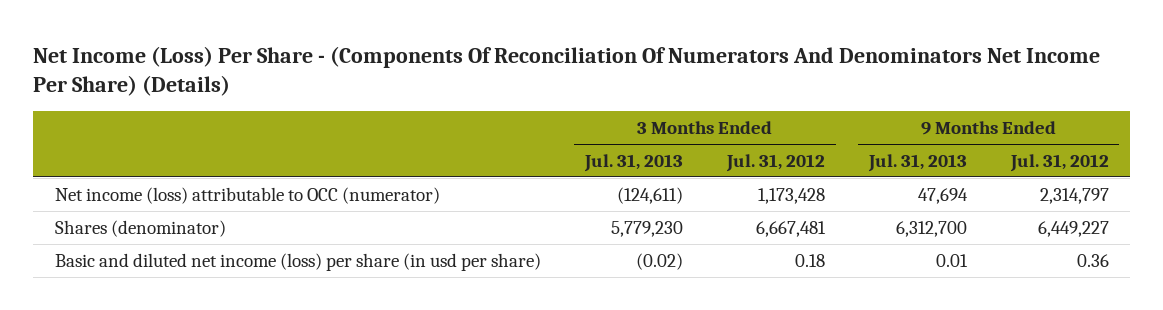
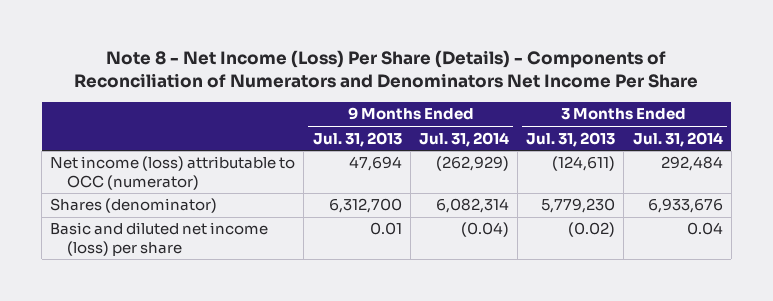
- Net Income (Loss) Per Share - (Components Of Reconciliation Of Numerators And Denominators Net Income Per Share) (Details)
+ Note 8 - Net Income (Loss) Per Share (Details) - Components of Reconciliation of Numerators and Denominators Net Income Per Share
- | 3 Months Ended Jul. 31, 2013 | 3 Months Ended Jul. 31, 2012 | 9 Months Ended Jul. 31, 2013 | 9 Months Ended Jul. 31, 2012
+ | 9 Months Ended Jul. 31, 2013 | 9 Months Ended Jul. 31, 2014 | 3 Months Ended Jul. 31, 2013 | 3 Months Ended Jul. 31, 2014
- Basic and diluted net income (loss) per share (in usd per share) | (0.02) | 0.18 | 0.01 | 0.36
+ Basic and diluted net income (loss) per share | 0.01 | (0.04) | (0.02) | 0.04

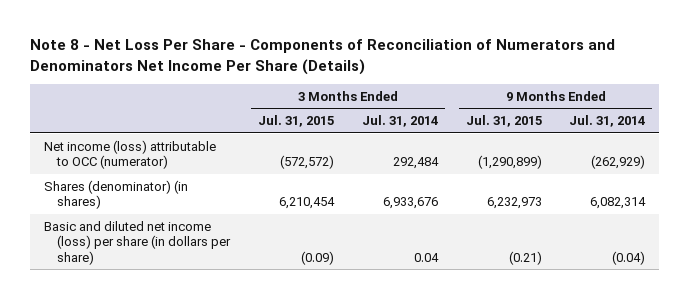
- Note 8 - Net Income (Loss) Per Share (Details) - Components of Reconciliation of Numerators and Denominators Net Income Per Share
+ Note 8 - Net Loss Per Share - Components of Reconciliation of Numerators and Denominators Net Income Per Share (Details)
- | 9 Months Ended Jul. 31, 2013 | 9 Months Ended Jul. 31, 2014 | 3 Months Ended Jul. 31, 2013 | 3 Months Ended Jul. 31, 2014
+ | 3 Months Ended Jul. 31, 2015 | 3 Months Ended Jul. 31, 2014 | 9 Months Ended Jul. 31, 2015 | 9 Months Ended Jul. 31, 2014
- Shares (denominator) | 6,312,700 | 6,082,314 | 5,779,230 | 6,933,676
- Basic and diluted net income (loss) per share | 0.01 | (0.04) | (0.02) | 0.04
+ Shares (denominator) (in shares) | 6,210,454 | 6,933,676 | 6,232,973 | 6,082,314
+ Basic and diluted net income (loss) per share (in dollars per share) | (0.09) | 0.04 | (0.21) | (0.04)

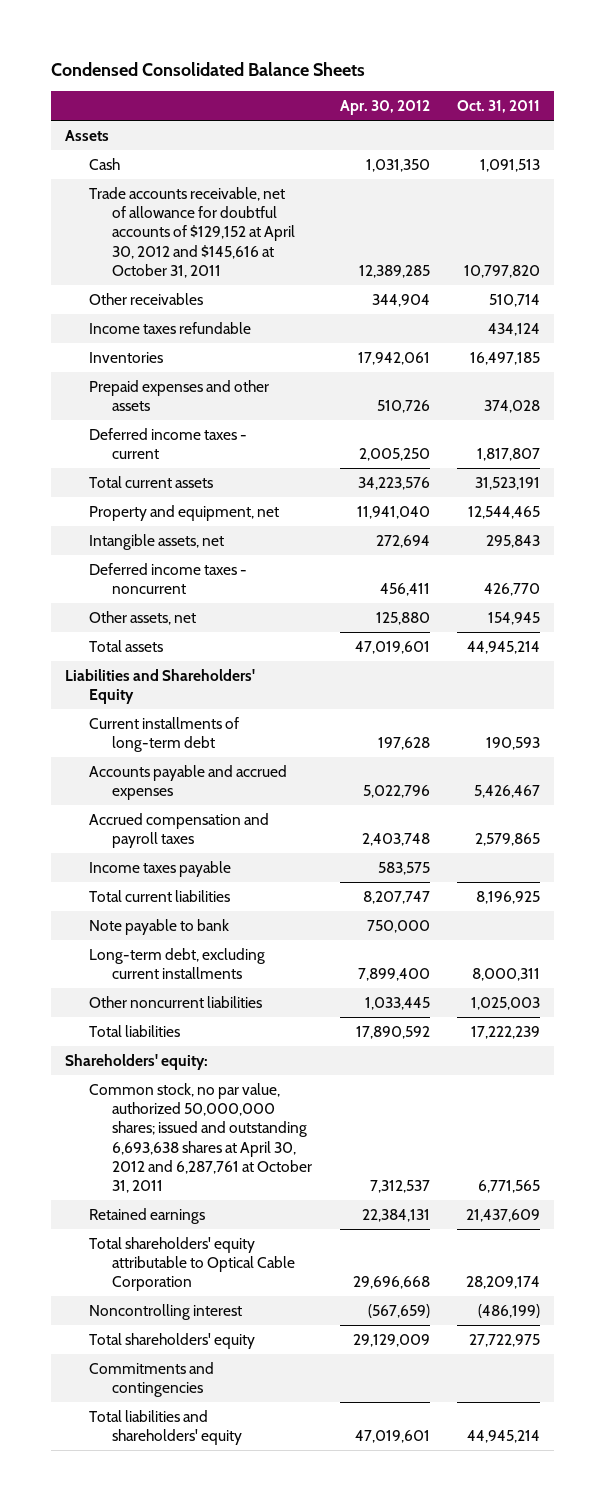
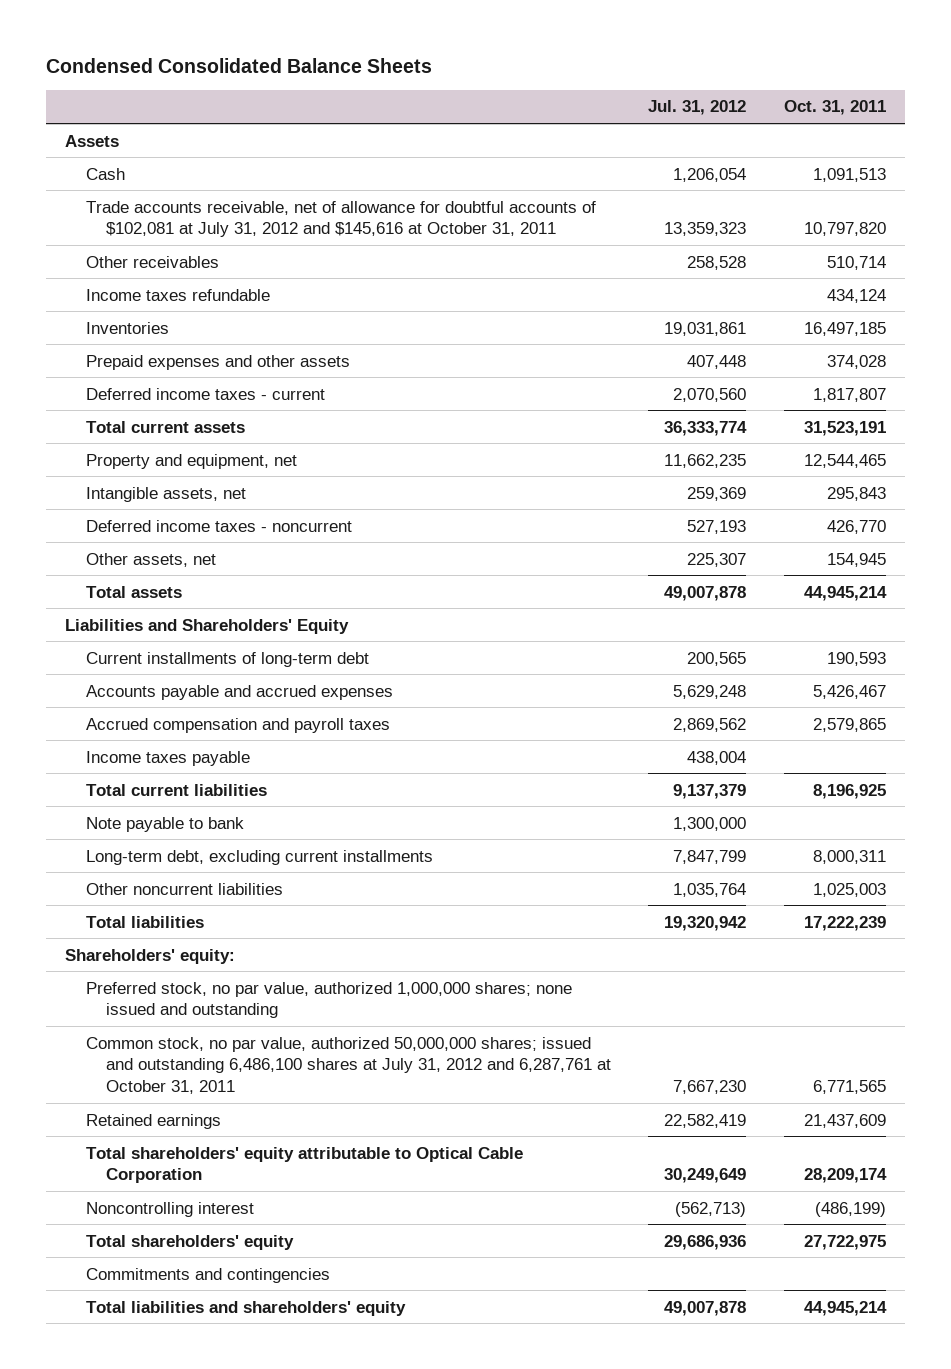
- | Apr. 30, 2012 | Oct. 31, 2011
+ | Jul. 31, 2012 | Oct. 31, 2011
- Trade accounts receivable, net of allowance for doubtful accounts of $129,152 at April 30, 2012 and $145,616 at October 31, 2011 | 12,389,285 | 10,797,820
+ Trade accounts receivable, net of allowance for doubtful accounts of $102,081 at July 31, 2012 and $145,616 at October 31, 2011 | 13,359,323 | 10,797,820
- Common stock, no par value, authorized 50,000,000 shares; issued and outstanding 6,693,638 shares at April 30, 2012 and 6,287,761 at October 31, 2011 | 7,312,537 | 6,771,565
+ Preferred stock, no par value, authorized 1,000,000 shares; none issued and outstanding
+ Common stock, no par value, authorized 50,000,000 shares; issued and outstanding 6,486,100 shares at July 31, 2012 and 6,287,761 at October 31, 2011 | 7,667,230 | 6,771,565

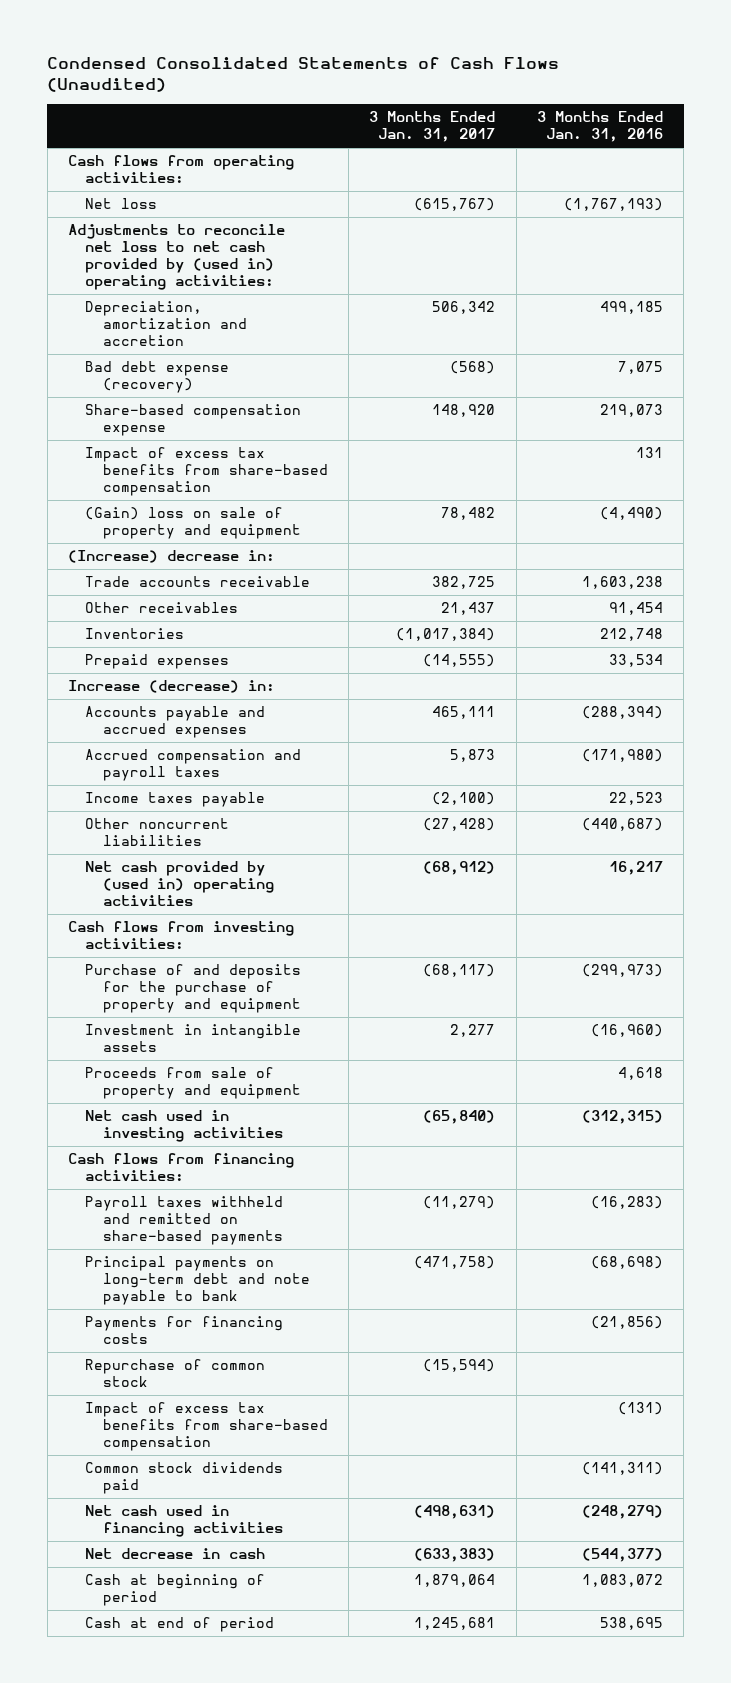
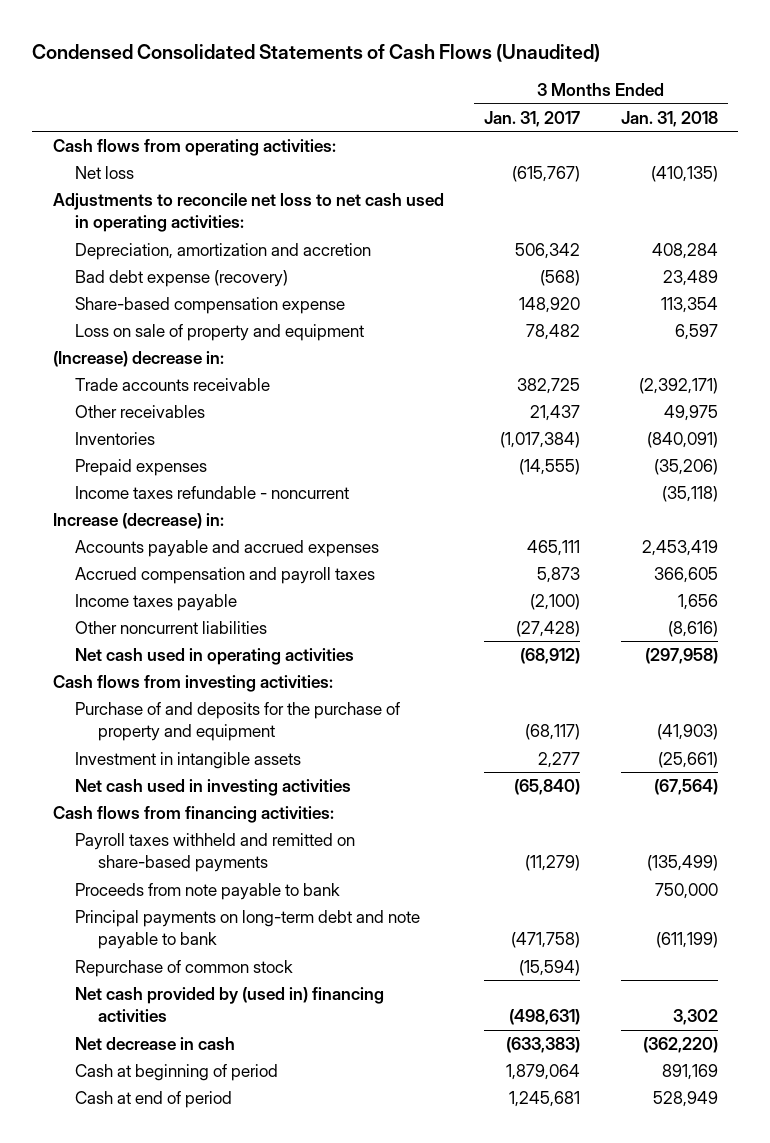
- | 3 Months Ended Jan. 31, 2017 | 3 Months Ended Jan. 31, 2016
+ | 3 Months Ended Jan. 31, 2017 | 3 Months Ended Jan. 31, 2018
- Adjustments to reconcile net loss to net cash provided by (used in) operating activities:
+ Adjustments to reconcile net loss to net cash used in operating activities:
- Impact of excess tax benefits from share-based compensation | | 131
- (Gain) loss on sale of property and equipment | 78,482 | (4,490)
+ Loss on sale of property and equipment | 78,482 | 6,597
+ Income taxes refundable - noncurrent | | (35,118)
- Net cash provided by (used in) operating activities | (68,912) | 16,217
+ Net cash used in operating activities | (68,912) | (297,958)
- Proceeds from sale of property and equipment | | 4,618
+ Proceeds from note payable to bank | | 750,000
- Payments for financing costs | | (21,856)
- Impact of excess tax benefits from share-based compensation | | (131)
- Common stock dividends paid | | (141,311)
- Net cash used in financing activities | (498,631) | (248,279)
+ Net cash provided by (used in) financing activities | (498,631) | 3,302

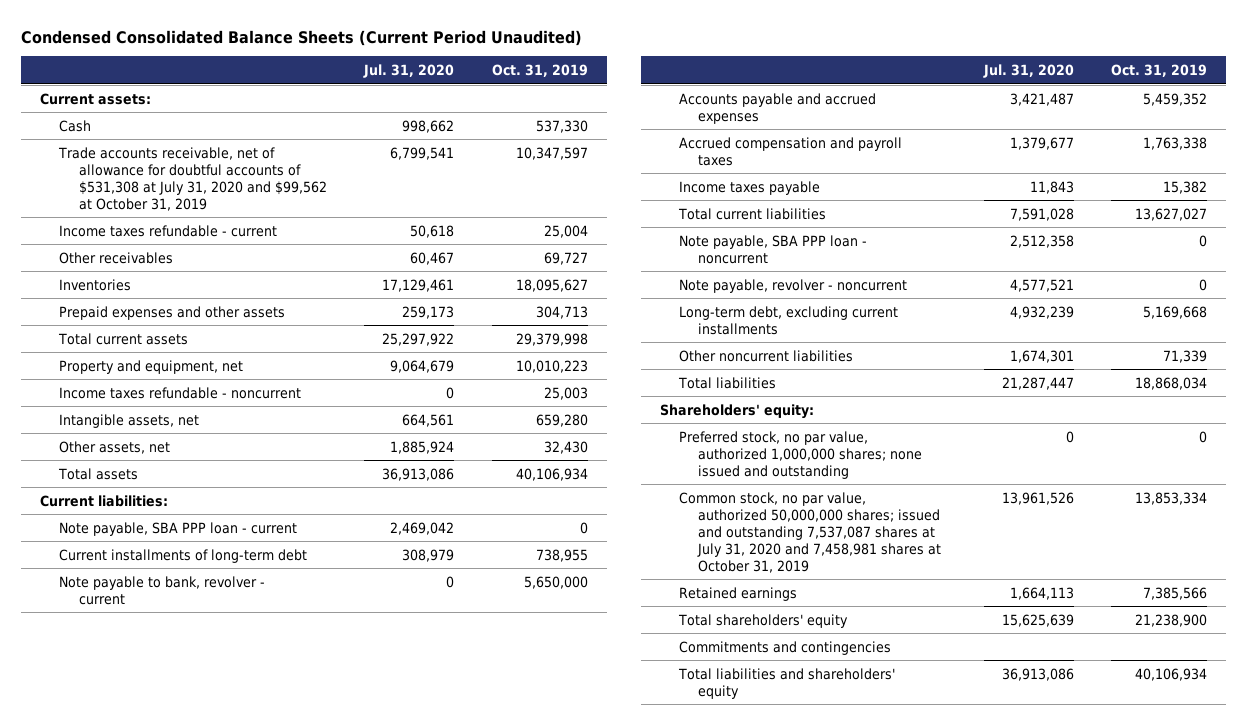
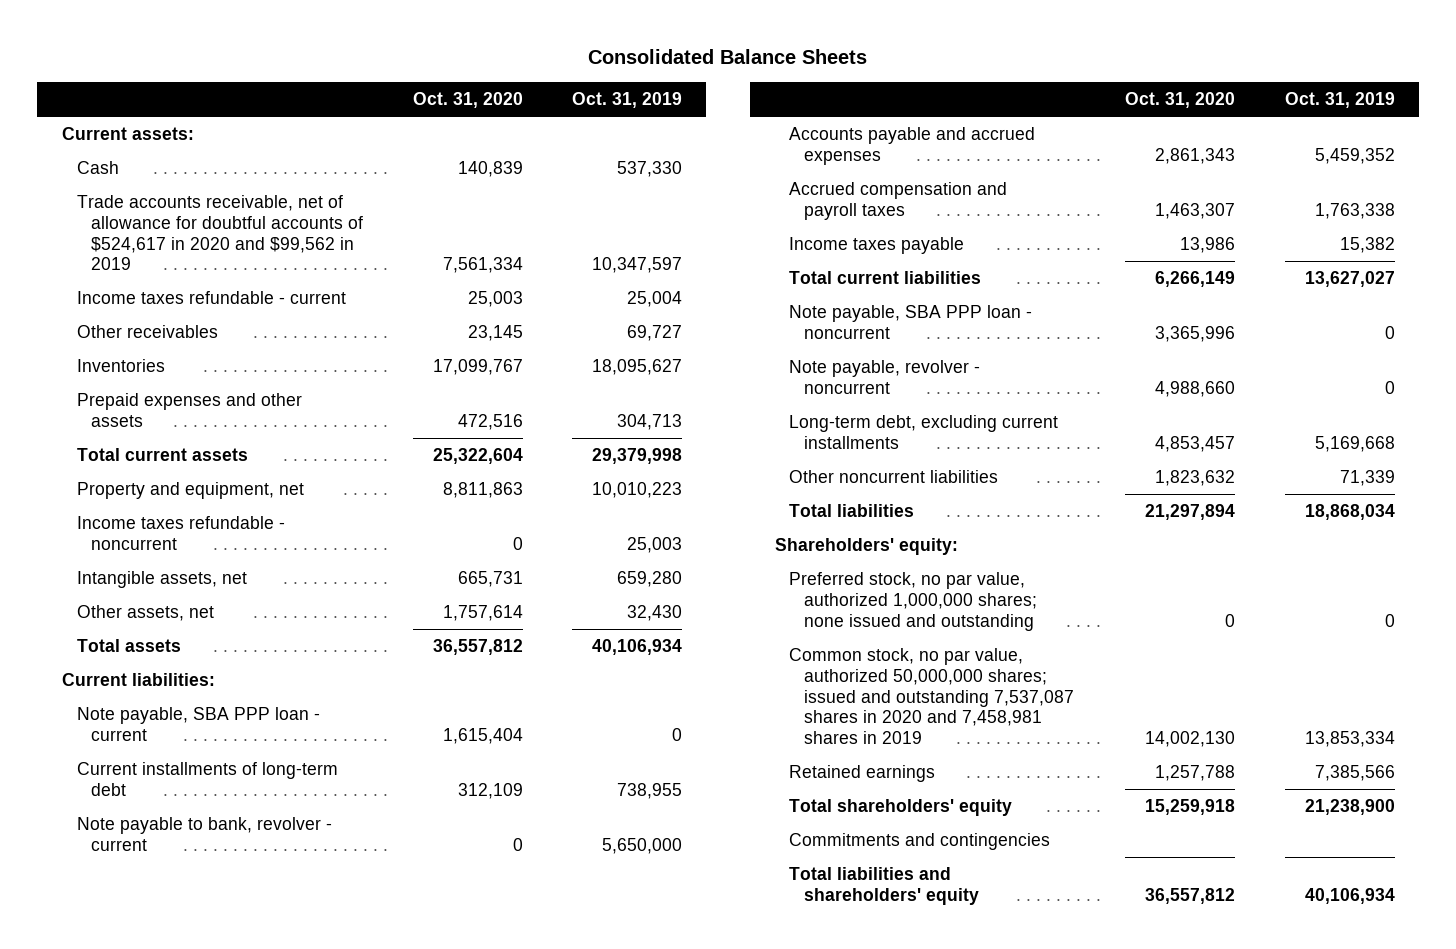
- Condensed Consolidated Balance Sheets (Current Period Unaudited)
+ Consolidated Balance Sheets
- | Jul. 31, 2020 | Oct. 31, 2019
+ | Oct. 31, 2020 | Oct. 31, 2019
- Trade accounts receivable, net of allowance for doubtful accounts of $531,308 at July 31, 2020 and $99,562 at October 31, 2019 | 6,799,541 | 10,347,597
+ Trade accounts receivable, net of allowance for doubtful accounts of $524,617 in 2020 and $99,562 in 2019 | 7,561,334 | 10,347,597
- Common stock, no par value, authorized 50,000,000 shares; issued and outstanding 7,537,087 shares at July 31, 2020 and 7,458,981 shares at October 31, 2019 | 13,961,526 | 13,853,334
+ Common stock, no par value, authorized 50,000,000 shares; issued and outstanding 7,537,087 shares in 2020 and 7,458,981 shares in 2019 | 14,002,130 | 13,853,334

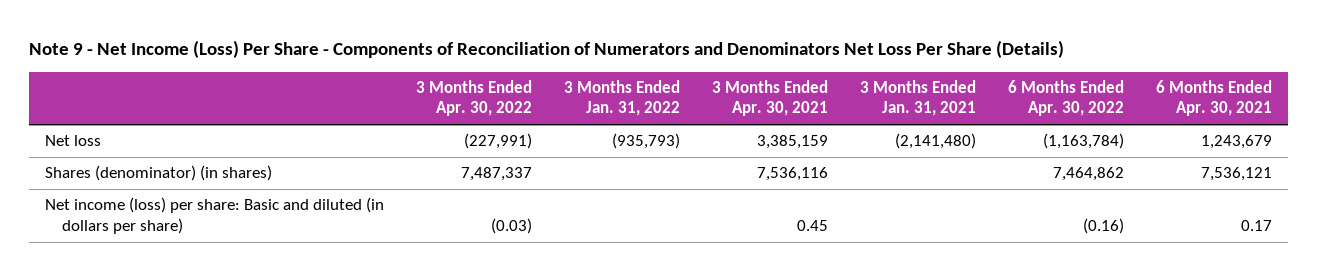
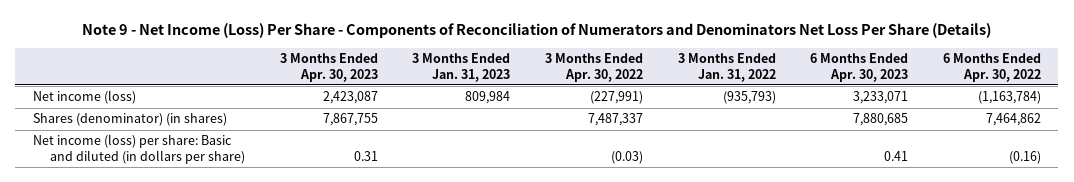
- | 3 Months Ended Apr. 30, 2022 | 3 Months Ended Jan. 31, 2022 | 3 Months Ended Apr. 30, 2021 | 3 Months Ended Jan. 31, 2021 | 6 Months Ended Apr. 30, 2022 | 6 Months Ended Apr. 30, 2021
+ | 3 Months Ended Apr. 30, 2023 | 3 Months Ended Jan. 31, 2023 | 3 Months Ended Apr. 30, 2022 | 3 Months Ended Jan. 31, 2022 | 6 Months Ended Apr. 30, 2023 | 6 Months Ended Apr. 30, 2022
- Net loss | (227,991) | (935,793) | 3,385,159 | (2,141,480) | (1,163,784) | 1,243,679
+ Net income (loss) | 2,423,087 | 809,984 | (227,991) | (935,793) | 3,233,071 | (1,163,784)

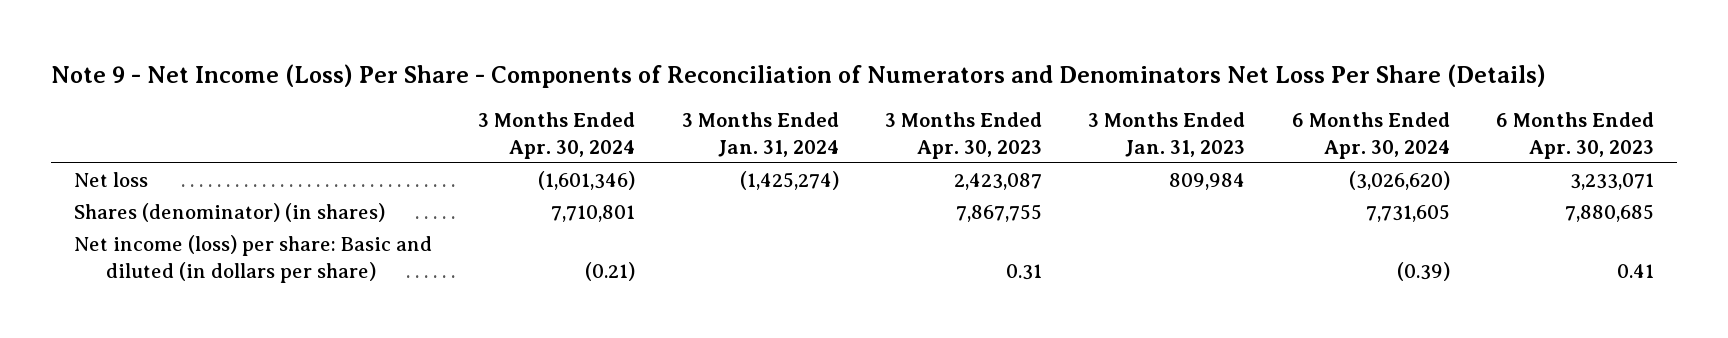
- | 3 Months Ended Apr. 30, 2023 | 3 Months Ended Jan. 31, 2023 | 3 Months Ended Apr. 30, 2022 | 3 Months Ended Jan. 31, 2022 | 6 Months Ended Apr. 30, 2023 | 6 Months Ended Apr. 30, 2022
+ | 3 Months Ended Apr. 30, 2024 | 3 Months Ended Jan. 31, 2024 | 3 Months Ended Apr. 30, 2023 | 3 Months Ended Jan. 31, 2023 | 6 Months Ended Apr. 30, 2024 | 6 Months Ended Apr. 30, 2023
- Net income (loss) | 2,423,087 | 809,984 | (227,991) | (935,793) | 3,233,071 | (1,163,784)
+ Net loss | (1,601,346) | (1,425,274) | 2,423,087 | 809,984 | (3,026,620) | 3,233,071

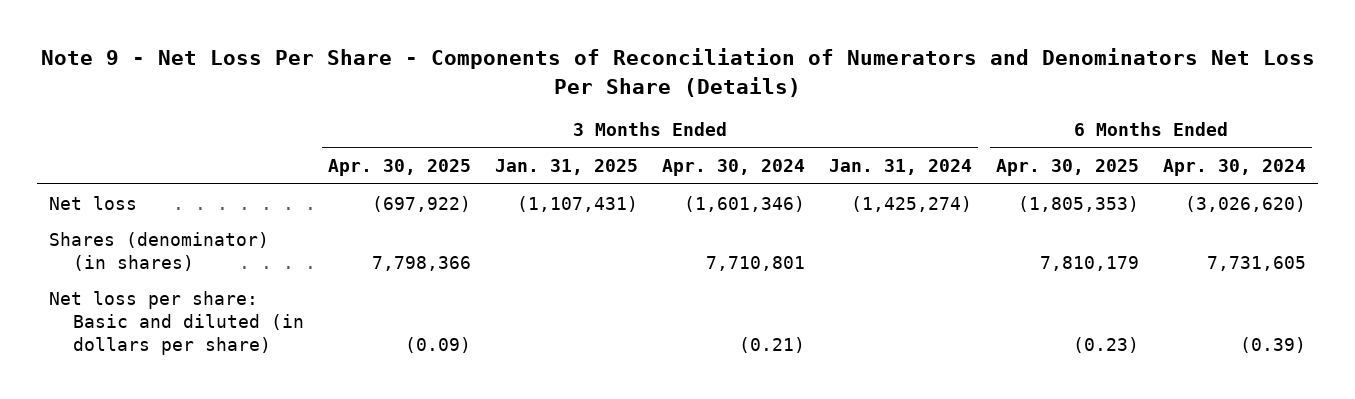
- Note 9 - Net Income (Loss) Per Share - Components of Reconciliation of Numerators and Denominators Net Loss Per Share (Details)
+ Note 9 - Net Loss Per Share - Components of Reconciliation of Numerators and Denominators Net Loss Per Share (Details)
- | 3 Months Ended Apr. 30, 2024 | 3 Months Ended Jan. 31, 2024 | 3 Months Ended Apr. 30, 2023 | 3 Months Ended Jan. 31, 2023 | 6 Months Ended Apr. 30, 2024 | 6 Months Ended Apr. 30, 2023
+ | 3 Months Ended Apr. 30, 2025 | 3 Months Ended Jan. 31, 2025 | 3 Months Ended Apr. 30, 2024 | 3 Months Ended Jan. 31, 2024 | 6 Months Ended Apr. 30, 2025 | 6 Months Ended Apr. 30, 2024
- Net income (loss) per share: Basic and diluted (in dollars per share) | (0.21) | | 0.31 | | (0.39) | 0.41
+ Net loss per share: Basic and diluted (in dollars per share) | (0.09) | | (0.21) | | (0.23) | (0.39)

